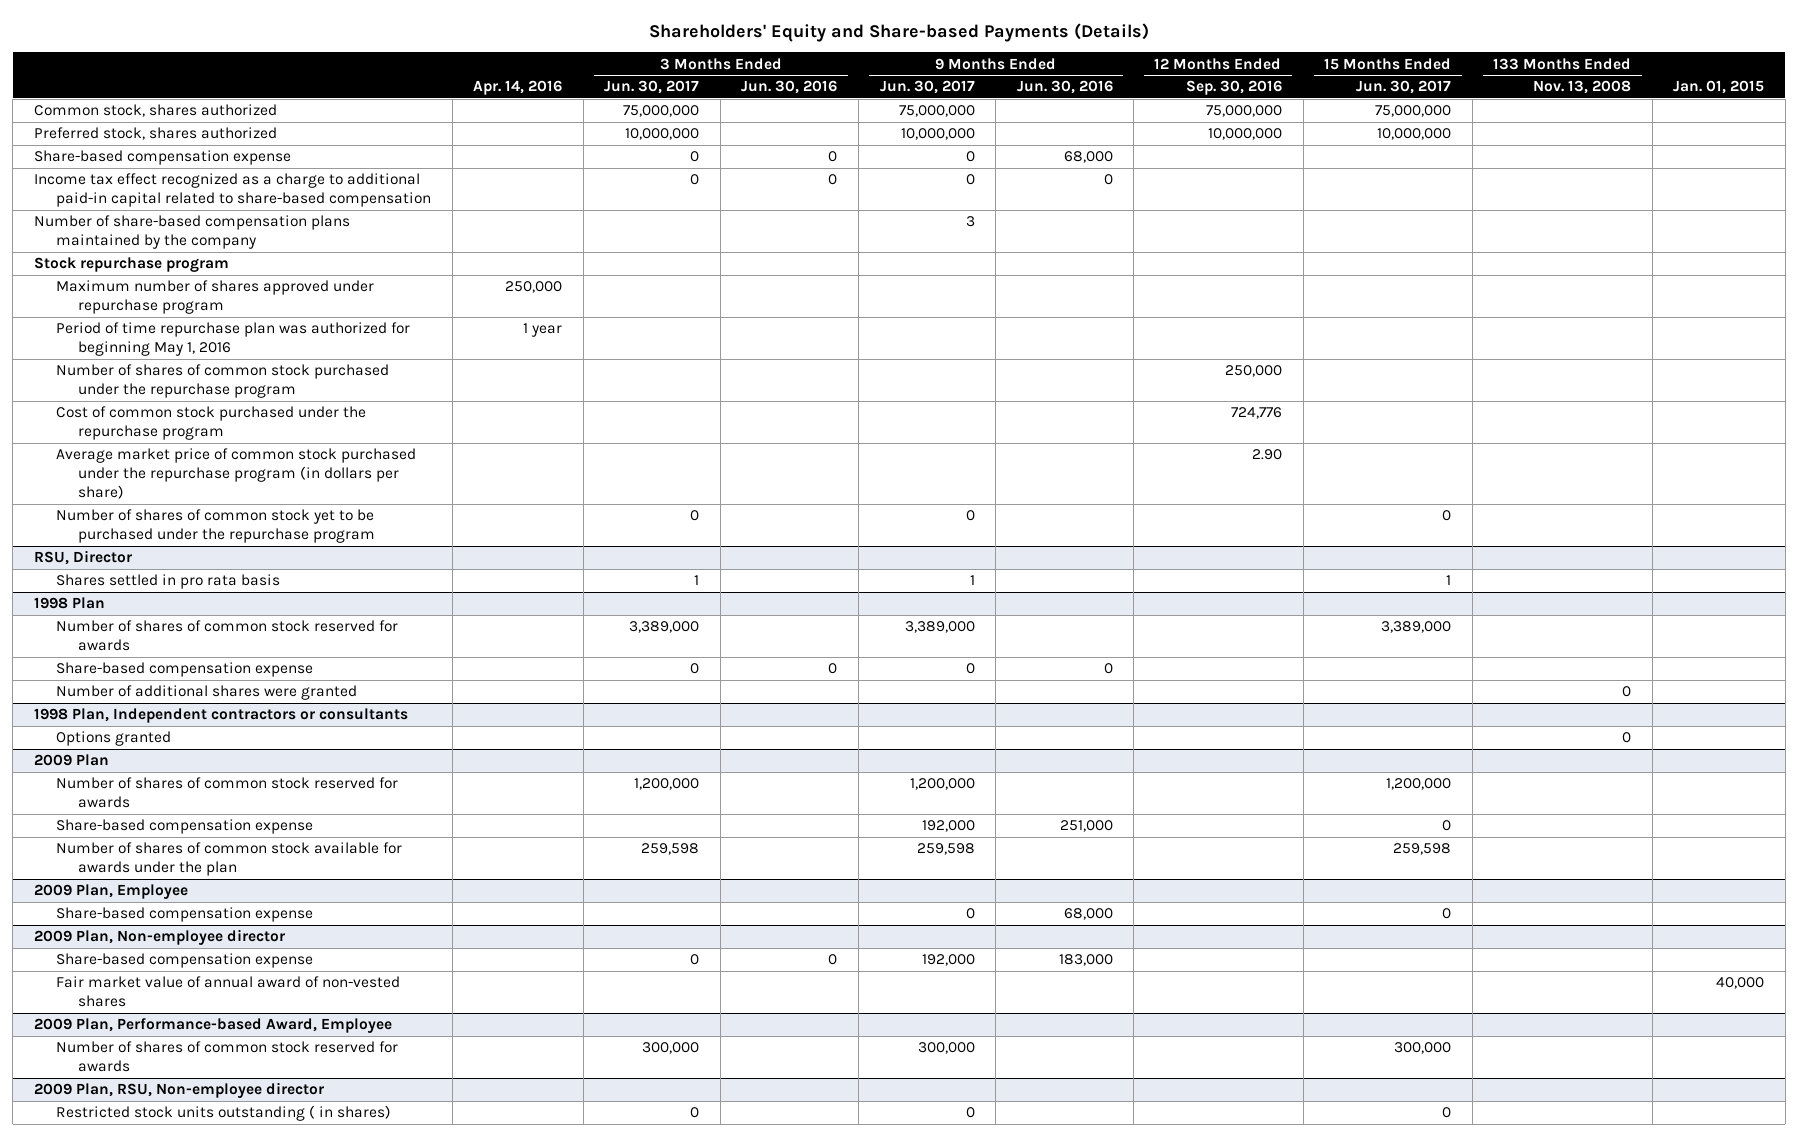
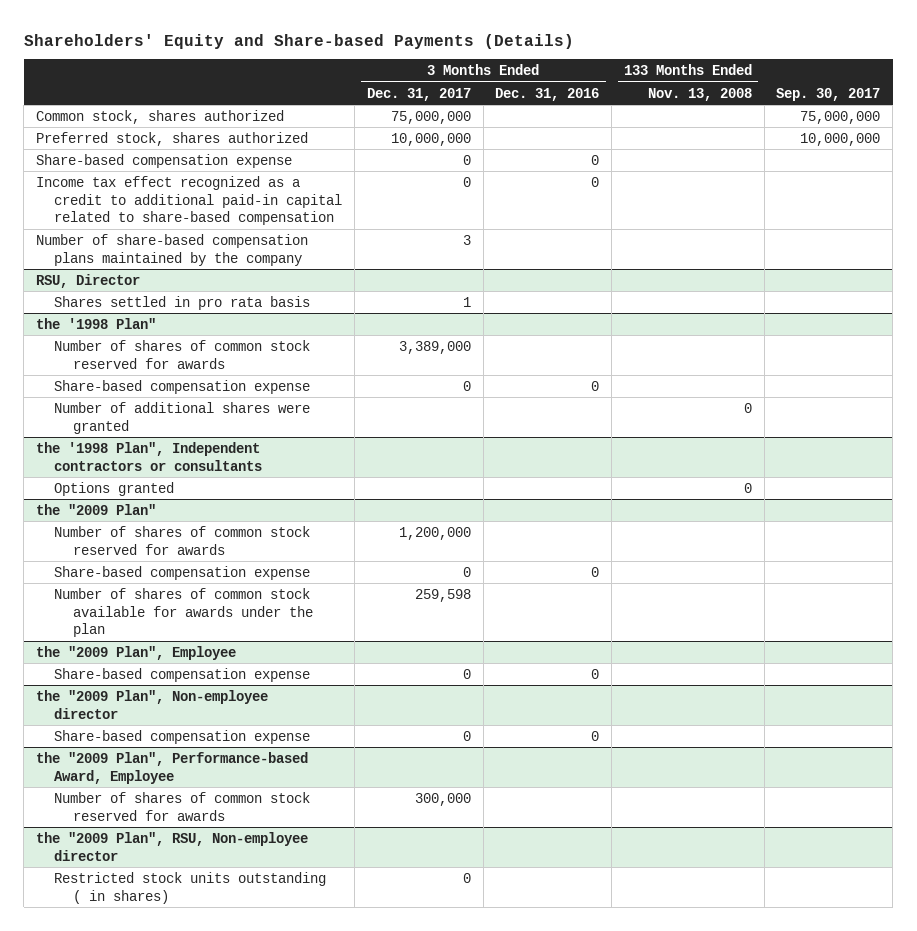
- | Apr. 14, 2016 | 3 Months Ended Jun. 30, 2017 | 3 Months Ended Jun. 30, 2016 | 9 Months Ended Jun. 30, 2017 | 9 Months Ended Jun. 30, 2016 | 12 Months Ended Sep. 30, 2016 | 15 Months Ended Jun. 30, 2017 | 133 Months Ended Nov. 13, 2008 | Jan. 01, 2015
+ | 3 Months Ended Dec. 31, 2017 | 3 Months Ended Dec. 31, 2016 | 133 Months Ended Nov. 13, 2008 | Sep. 30, 2017
- Income tax effect recognized as a charge to additional paid-in capital related to share-based compensation | | 0 | 0 | 0 | 0 | | | |
+ Income tax effect recognized as a credit to additional paid-in capital related to share-based compensation | 0 | 0 | |
- Stock repurchase program
- Maximum number of shares approved under repurchase program | 250,000 | | | | | | | |
- Period of time repurchase plan was authorized for beginning May 1, 2016 | 1 year | | | | | | | |
- Number of shares of common stock purchased under the repurchase program | | | | | | 250,000 | | |
- Cost of common stock purchased under the repurchase program | | | | | | 724,776 | | |
- Average market price of common stock purchased under the repurchase program (in dollars per share) | | | | | | 2.90 | | |
- Number of shares of common stock yet to be purchased under the repurchase program | | 0 | | 0 | | | 0 | |
- 1998 Plan
+ the '1998 Plan"
- 1998 Plan, Independent contractors or consultants
+ the '1998 Plan", Independent contractors or consultants
- 2009 Plan
+ the "2009 Plan"
- 2009 Plan, Employee
+ the "2009 Plan", Employee
- 2009 Plan, Non-employee director
+ the "2009 Plan", Non-employee director
- Fair market value of annual award of non-vested shares | | | | | | | | | 40,000
- 2009 Plan, Performance-based Award, Employee
+ the "2009 Plan", Performance-based Award, Employee
- 2009 Plan, RSU, Non-employee director
+ the "2009 Plan", RSU, Non-employee director

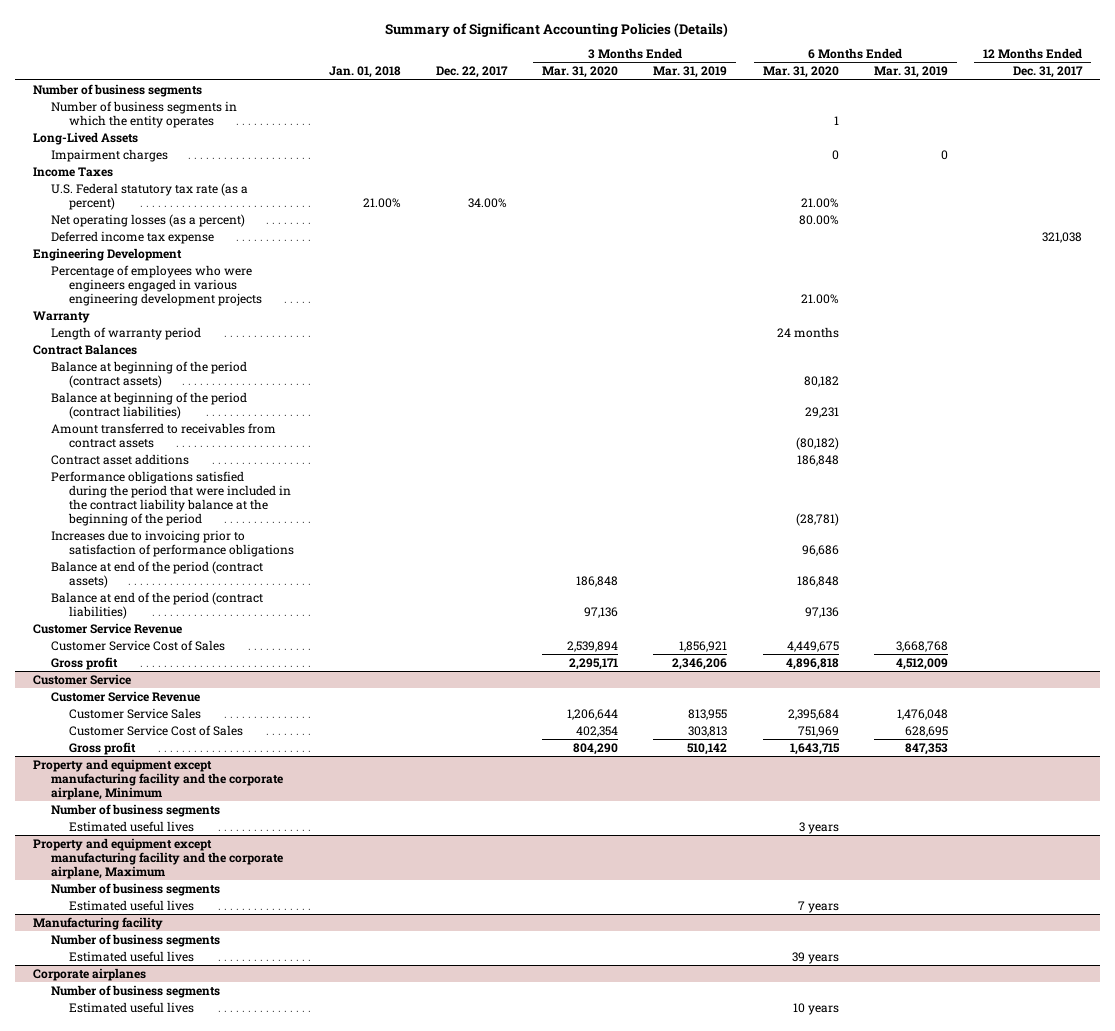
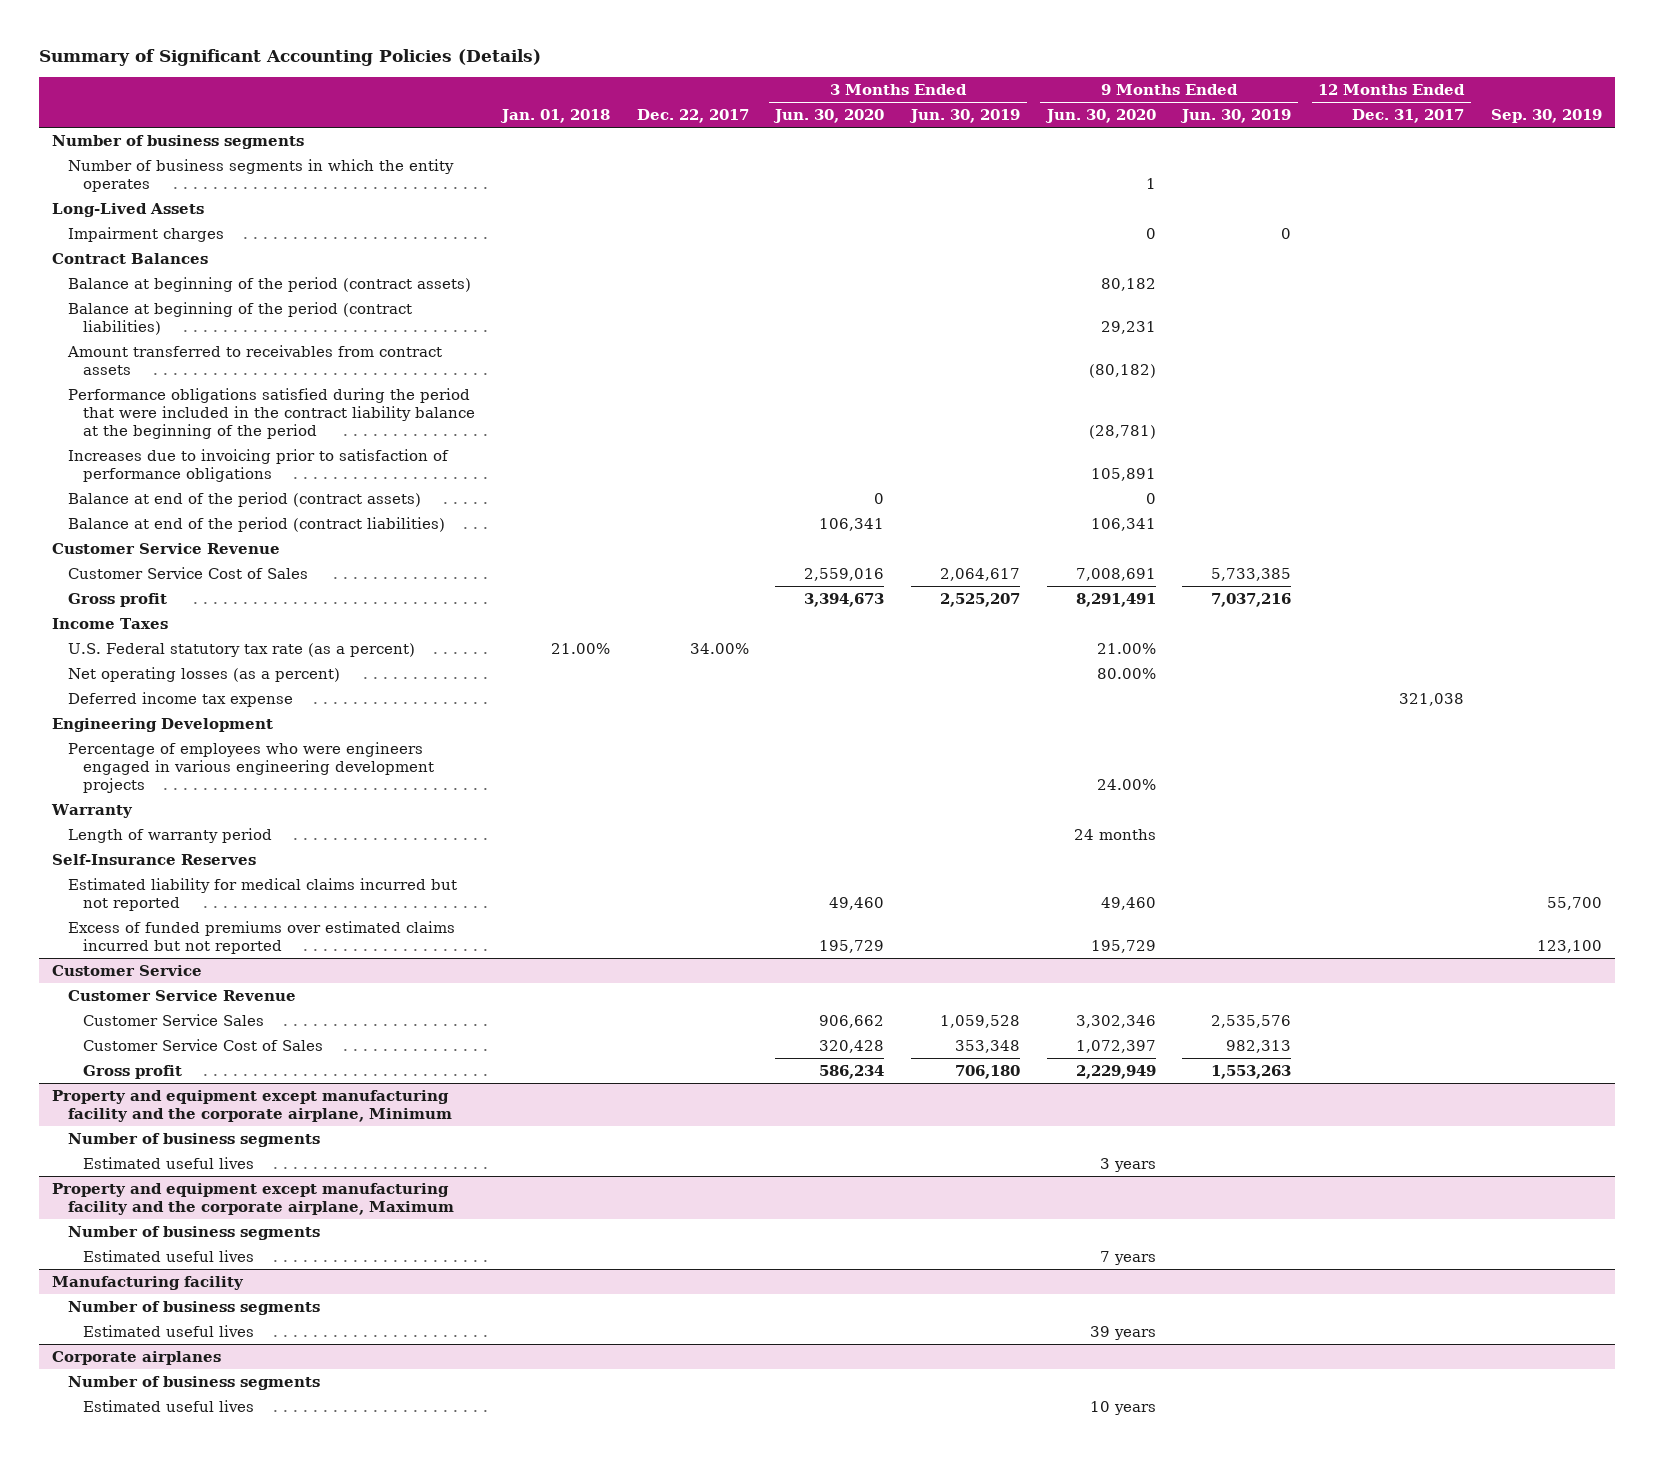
- | Jan. 01, 2018 | Dec. 22, 2017 | 3 Months Ended Mar. 31, 2020 | 3 Months Ended Mar. 31, 2019 | 6 Months Ended Mar. 31, 2020 | 6 Months Ended Mar. 31, 2019 | 12 Months Ended Dec. 31, 2017
+ | Jan. 01, 2018 | Dec. 22, 2017 | 3 Months Ended Jun. 30, 2020 | 3 Months Ended Jun. 30, 2019 | 9 Months Ended Jun. 30, 2020 | 9 Months Ended Jun. 30, 2019 | 12 Months Ended Dec. 31, 2017 | Sep. 30, 2019
- Contract asset additions | | | | | 186,848 | |
moved down: Income Taxes
moved down: U.S. Federal statutory tax rate (as a percent) | 21.00% | 34.00% | | | 21.00% | | |
moved down: Net operating losses (as a percent) | | | | | 80.00% | | |
moved down: Deferred income tax expense | | | | | | | 321,038 |
moved down: Engineering Development
moved down: Percentage of employees who were engineers engaged in various engineering development projects | | | | | 24.00% | | |
moved down: Warranty
moved down: Length of warranty period | | | | | 24 months | | |
+ Self-Insurance Reserves
+ Estimated liability for medical claims incurred but not reported | | | 49,460 | | 49,460 | | | 55,700
+ Excess of funded premiums over estimated claims incurred but not reported | | | 195,729 | | 195,729 | | | 123,100

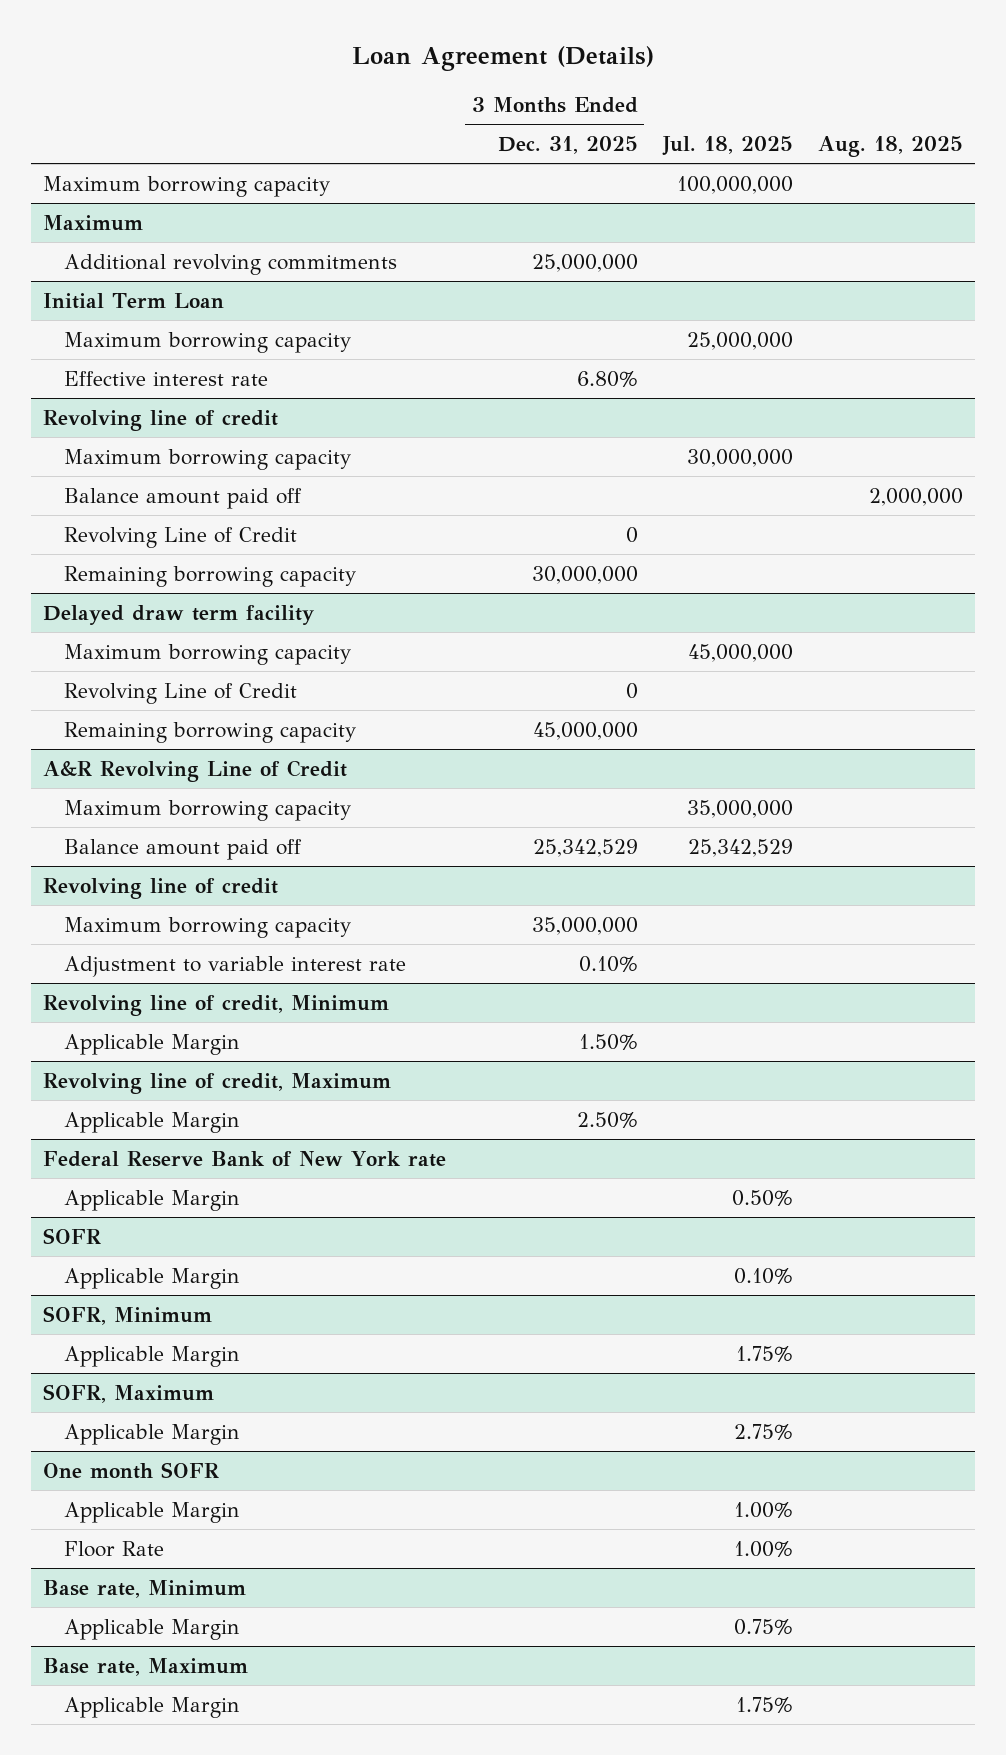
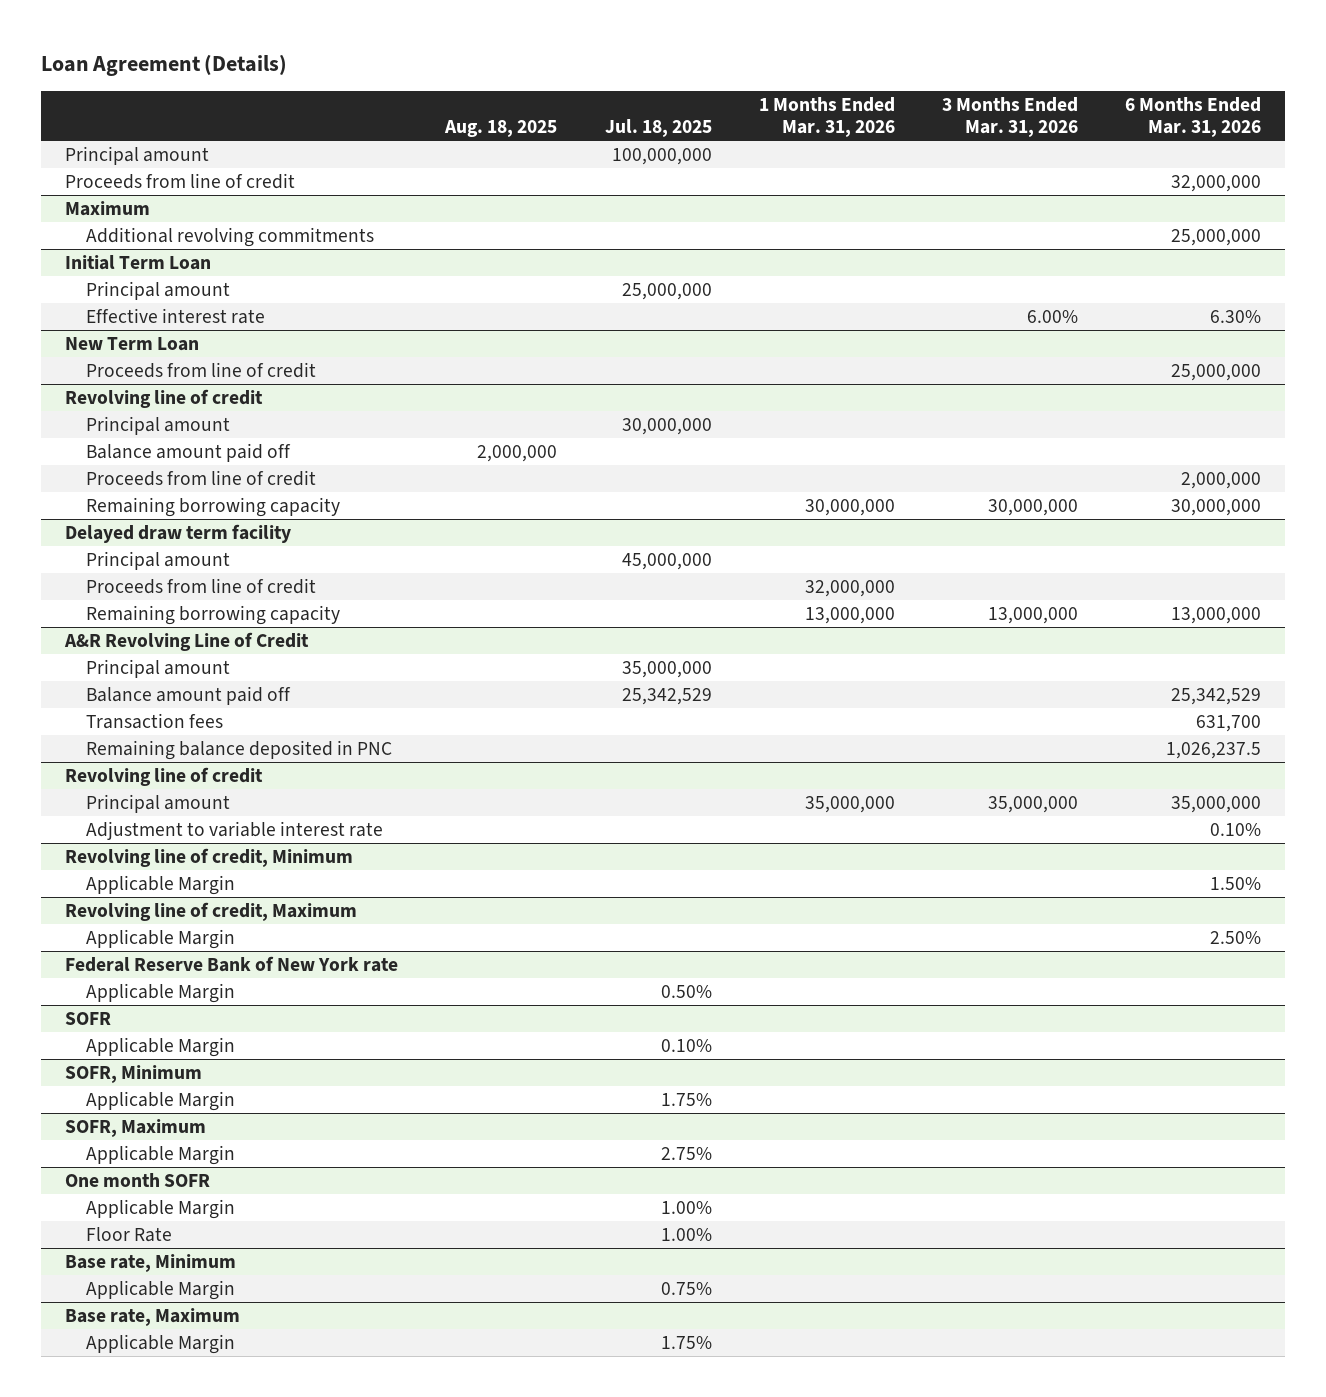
- | 3 Months Ended Dec. 31, 2025 | Jul. 18, 2025 | Aug. 18, 2025
+ | Aug. 18, 2025 | Jul. 18, 2025 | 1 Months Ended Mar. 31, 2026 | 3 Months Ended Mar. 31, 2026 | 6 Months Ended Mar. 31, 2026
- Maximum borrowing capacity | | 100,000,000 |
+ Principal amount | | 100,000,000 | | |
+ Proceeds from line of credit | | | | | 32,000,000
@ Initial Term Loan
- Maximum borrowing capacity | | 25,000,000 |
+ Principal amount | | 25,000,000 | | |
+ New Term Loan
+ Proceeds from line of credit | | | | | 25,000,000
@ Revolving line of credit
- Maximum borrowing capacity | | 30,000,000 |
+ Principal amount | | 30,000,000 | | |
- Revolving Line of Credit | 0 | |
+ Proceeds from line of credit | | | | | 2,000,000
@ Delayed draw term facility
- Maximum borrowing capacity | | 45,000,000 |
- Revolving Line of Credit | 0 | |
+ Principal amount | | 45,000,000 | | |
+ Proceeds from line of credit | | | 32,000,000 | |
@ A&R Revolving Line of Credit
- Maximum borrowing capacity | | 35,000,000 |
+ Principal amount | | 35,000,000 | | |
+ Transaction fees | | | | | 631,700
+ Remaining balance deposited in PNC | | | | | 1,026,237.5
@ Revolving line of credit
- Maximum borrowing capacity | 35,000,000 | |
+ Principal amount | | | 35,000,000 | 35,000,000 | 35,000,000

